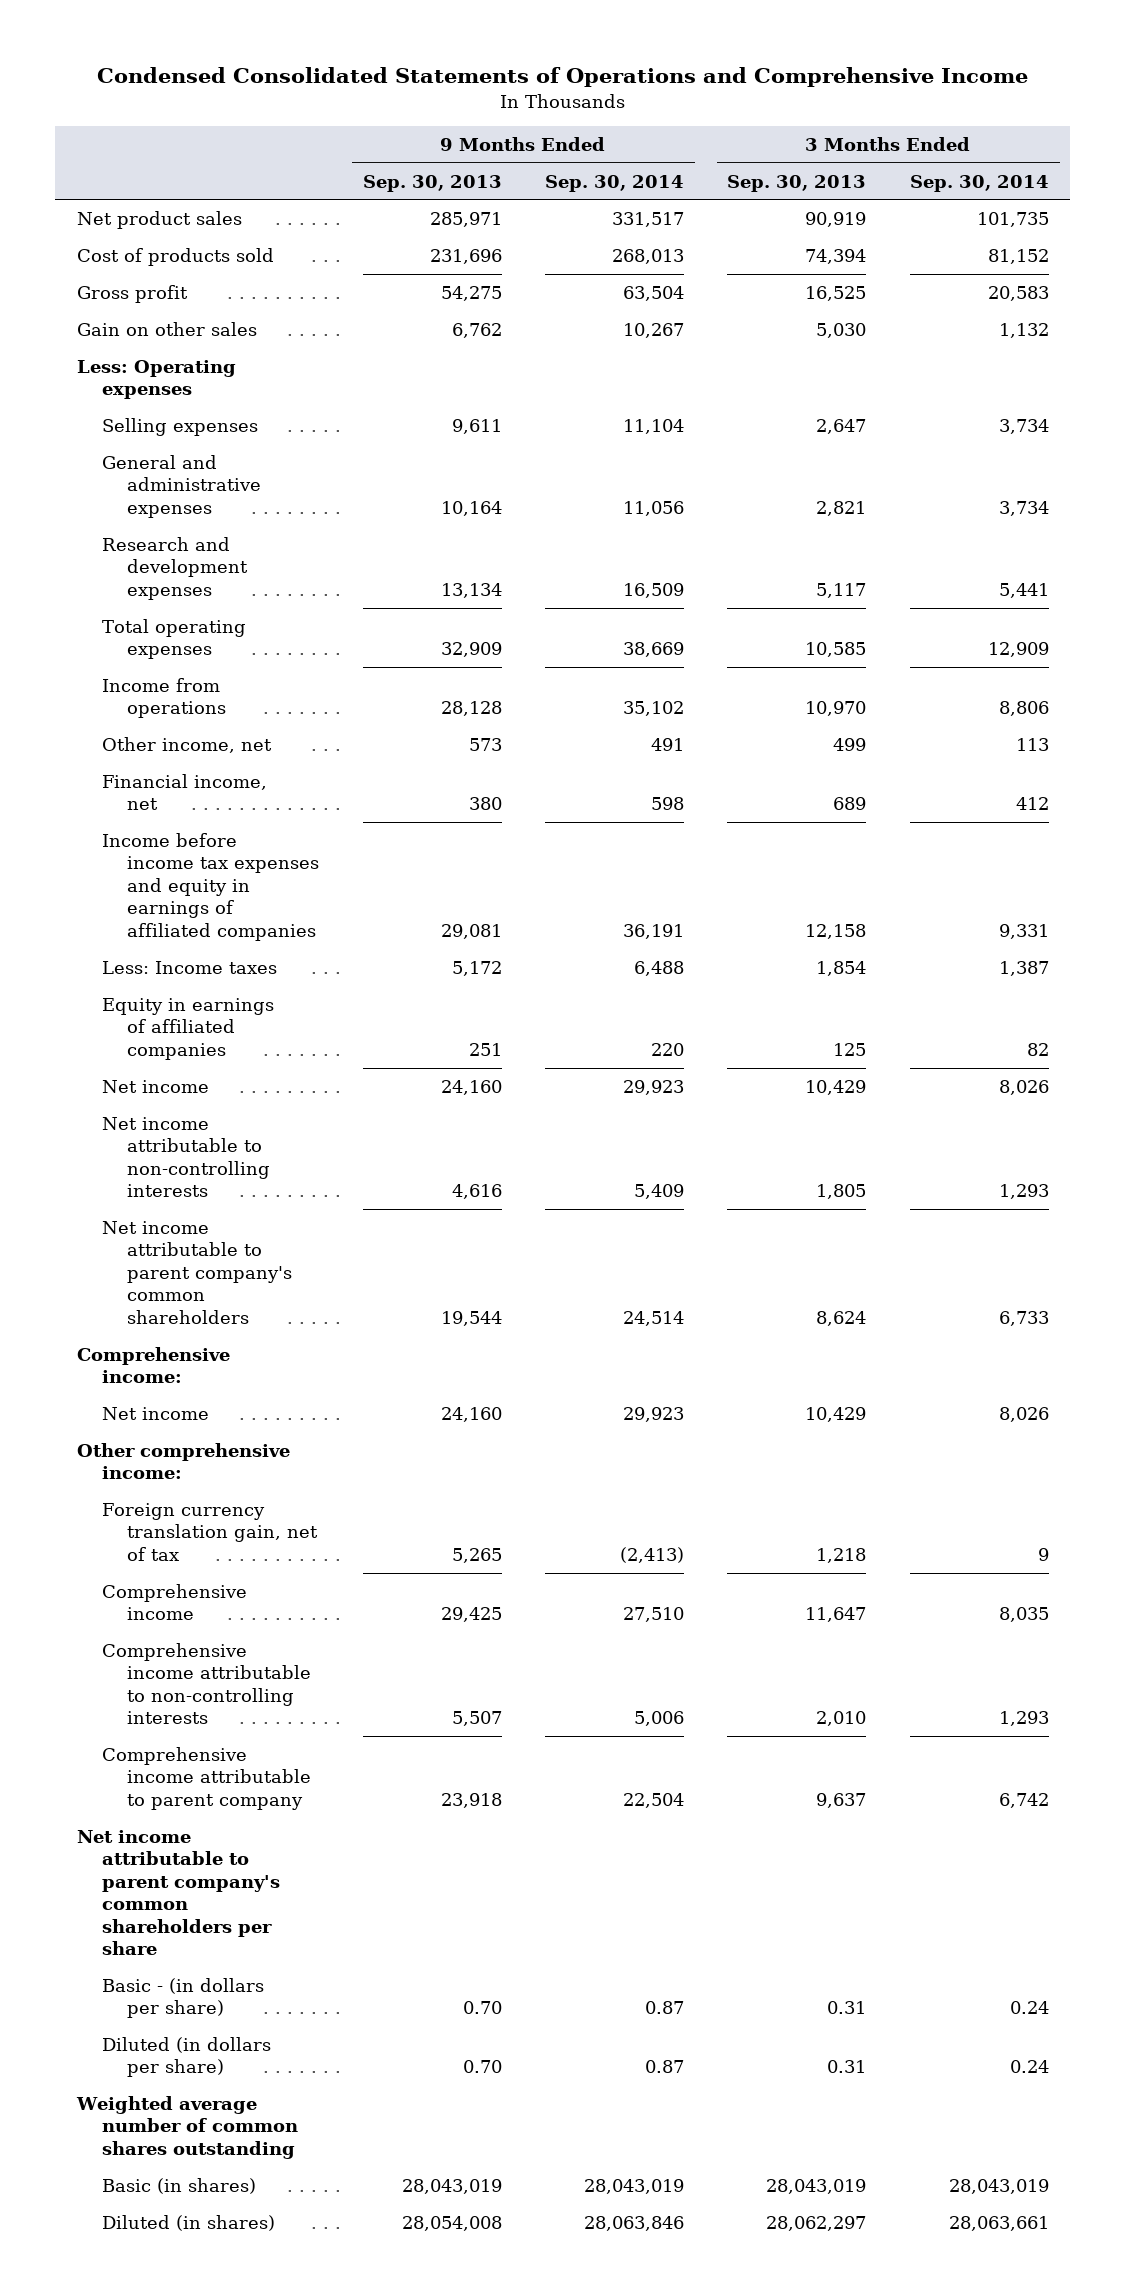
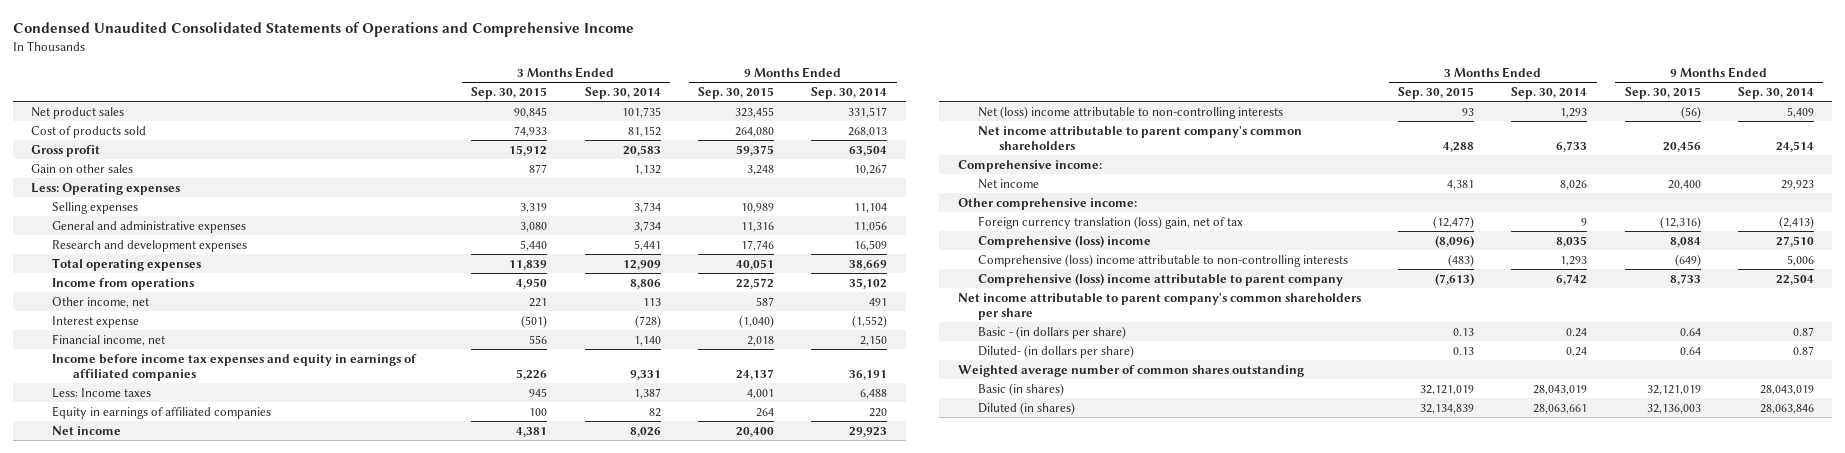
- Condensed Consolidated Statements of Operations and Comprehensive Income
+ Condensed Unaudited Consolidated Statements of Operations and Comprehensive Income
- | 9 Months Ended Sep. 30, 2013 | 9 Months Ended Sep. 30, 2014 | 3 Months Ended Sep. 30, 2013 | 3 Months Ended Sep. 30, 2014
+ | 3 Months Ended Sep. 30, 2015 | 3 Months Ended Sep. 30, 2014 | 9 Months Ended Sep. 30, 2015 | 9 Months Ended Sep. 30, 2014
- Financial income, net | 380 | 598 | 689 | 412
+ Interest expense | (501) | (728) | (1,040) | (1,552)
+ Financial income, net | 556 | 1,140 | 2,018 | 2,150
- Net income attributable to non-controlling interests | 4,616 | 5,409 | 1,805 | 1,293
+ Net (loss) income attributable to non-controlling interests | 93 | 1,293 | (56) | 5,409
- Foreign currency translation gain, net of tax | 5,265 | (2,413) | 1,218 | 9
- Comprehensive income | 29,425 | 27,510 | 11,647 | 8,035
- Comprehensive income attributable to non-controlling interests | 5,507 | 5,006 | 2,010 | 1,293
- Comprehensive income attributable to parent company | 23,918 | 22,504 | 9,637 | 6,742
+ Foreign currency translation (loss) gain, net of tax | (12,477) | 9 | (12,316) | (2,413)
+ Comprehensive (loss) income | (8,096) | 8,035 | 8,084 | 27,510
+ Comprehensive (loss) income attributable to non-controlling interests | (483) | 1,293 | (649) | 5,006
+ Comprehensive (loss) income attributable to parent company | (7,613) | 6,742 | 8,733 | 22,504
- Diluted (in dollars per share) | 0.70 | 0.87 | 0.31 | 0.24
+ Diluted- (in dollars per share) | 0.13 | 0.24 | 0.64 | 0.87

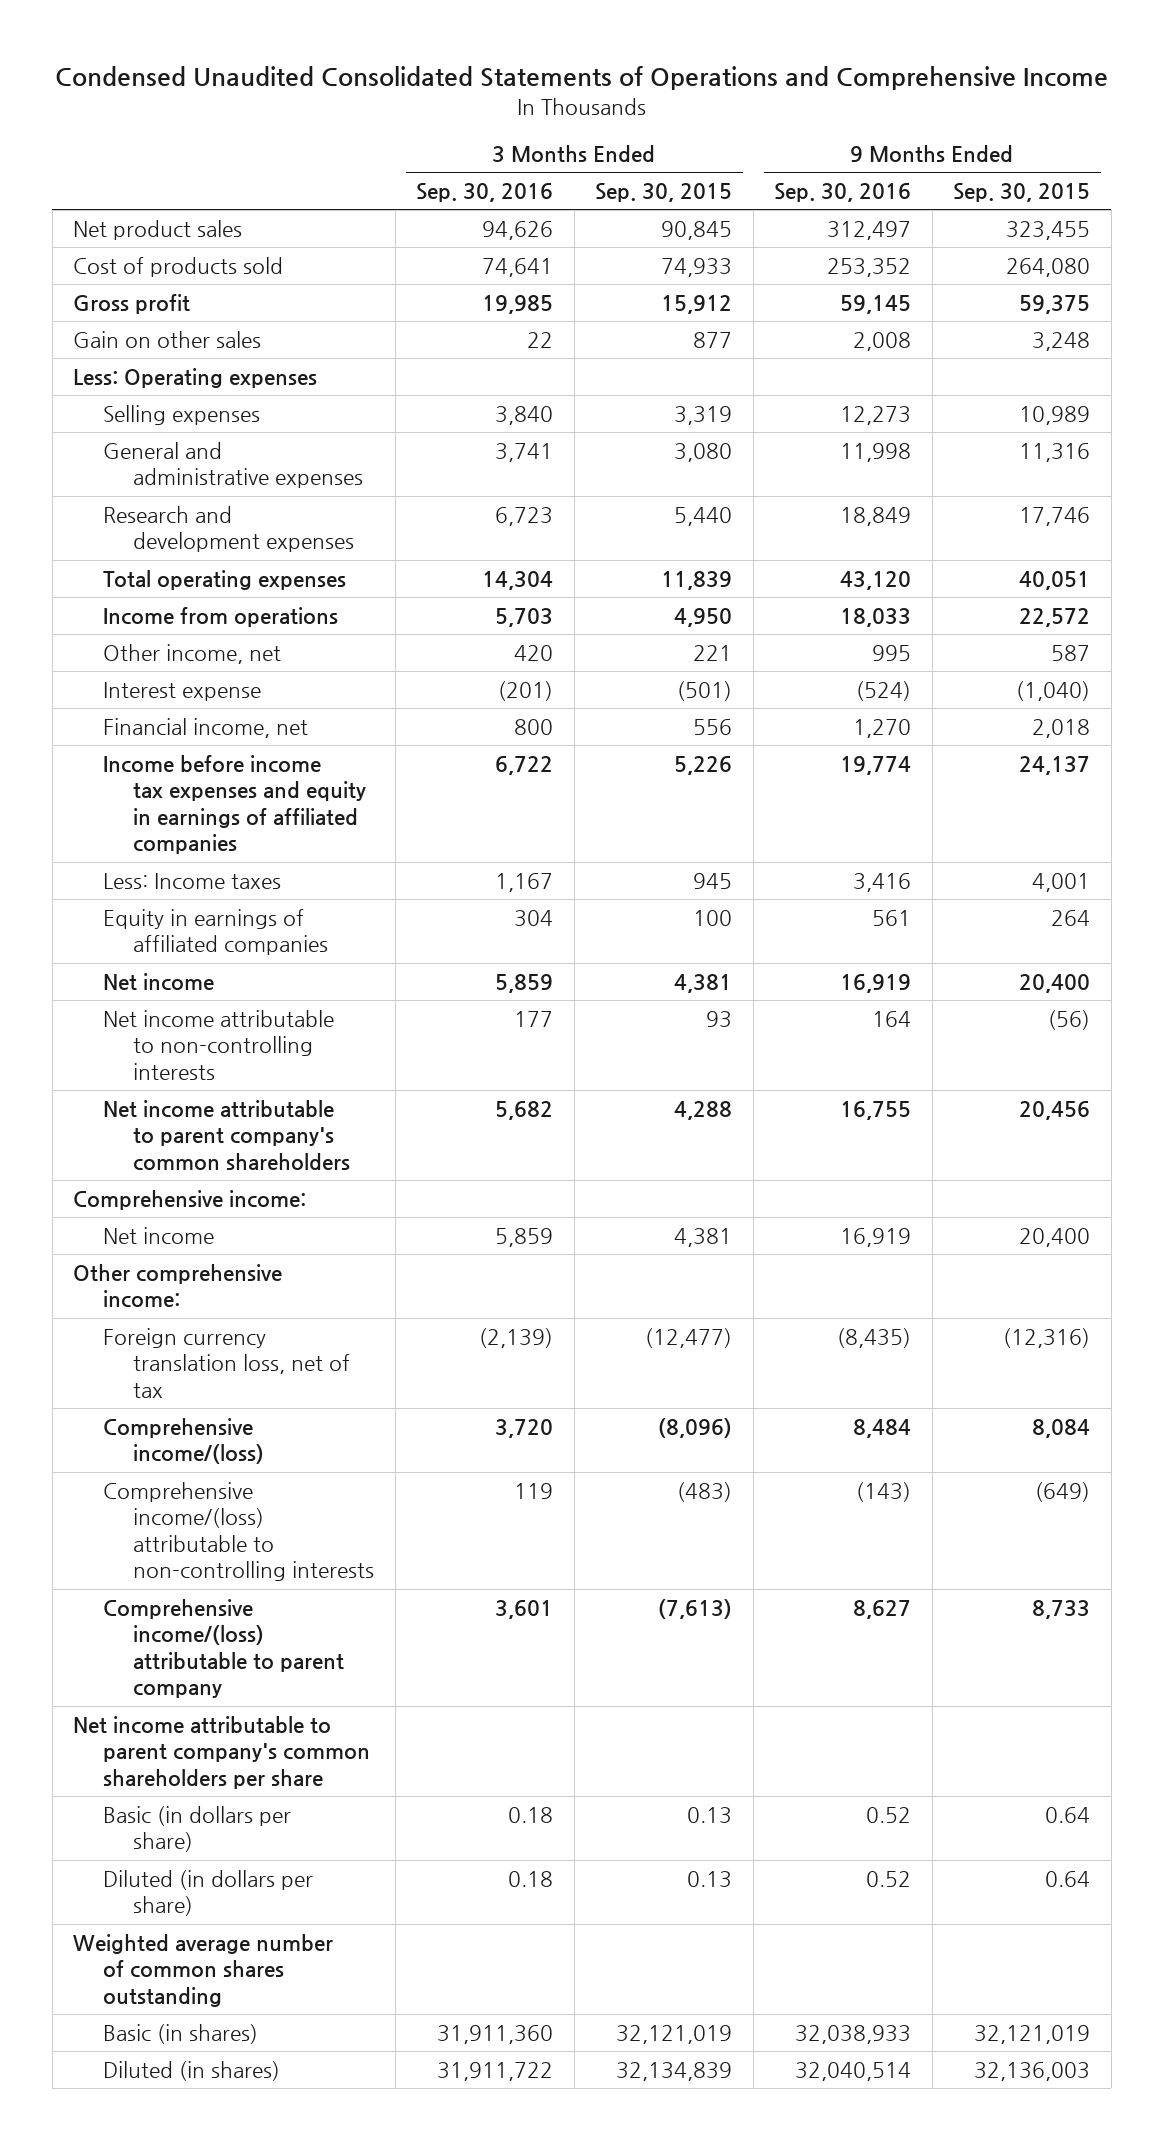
- | 3 Months Ended Sep. 30, 2015 | 3 Months Ended Sep. 30, 2014 | 9 Months Ended Sep. 30, 2015 | 9 Months Ended Sep. 30, 2014
+ | 3 Months Ended Sep. 30, 2016 | 3 Months Ended Sep. 30, 2015 | 9 Months Ended Sep. 30, 2016 | 9 Months Ended Sep. 30, 2015
- Net (loss) income attributable to non-controlling interests | 93 | 1,293 | (56) | 5,409
+ Net income attributable to non-controlling interests | 177 | 93 | 164 | (56)
- Foreign currency translation (loss) gain, net of tax | (12,477) | 9 | (12,316) | (2,413)
- Comprehensive (loss) income | (8,096) | 8,035 | 8,084 | 27,510
- Comprehensive (loss) income attributable to non-controlling interests | (483) | 1,293 | (649) | 5,006
- Comprehensive (loss) income attributable to parent company | (7,613) | 6,742 | 8,733 | 22,504
+ Foreign currency translation loss, net of tax | (2,139) | (12,477) | (8,435) | (12,316)
+ Comprehensive income/(loss) | 3,720 | (8,096) | 8,484 | 8,084
+ Comprehensive income/(loss) attributable to non-controlling interests | 119 | (483) | (143) | (649)
+ Comprehensive income/(loss) attributable to parent company | 3,601 | (7,613) | 8,627 | 8,733
- Basic - (in dollars per share) | 0.13 | 0.24 | 0.64 | 0.87
- Diluted- (in dollars per share) | 0.13 | 0.24 | 0.64 | 0.87
+ Basic (in dollars per share) | 0.18 | 0.13 | 0.52 | 0.64
+ Diluted (in dollars per share) | 0.18 | 0.13 | 0.52 | 0.64

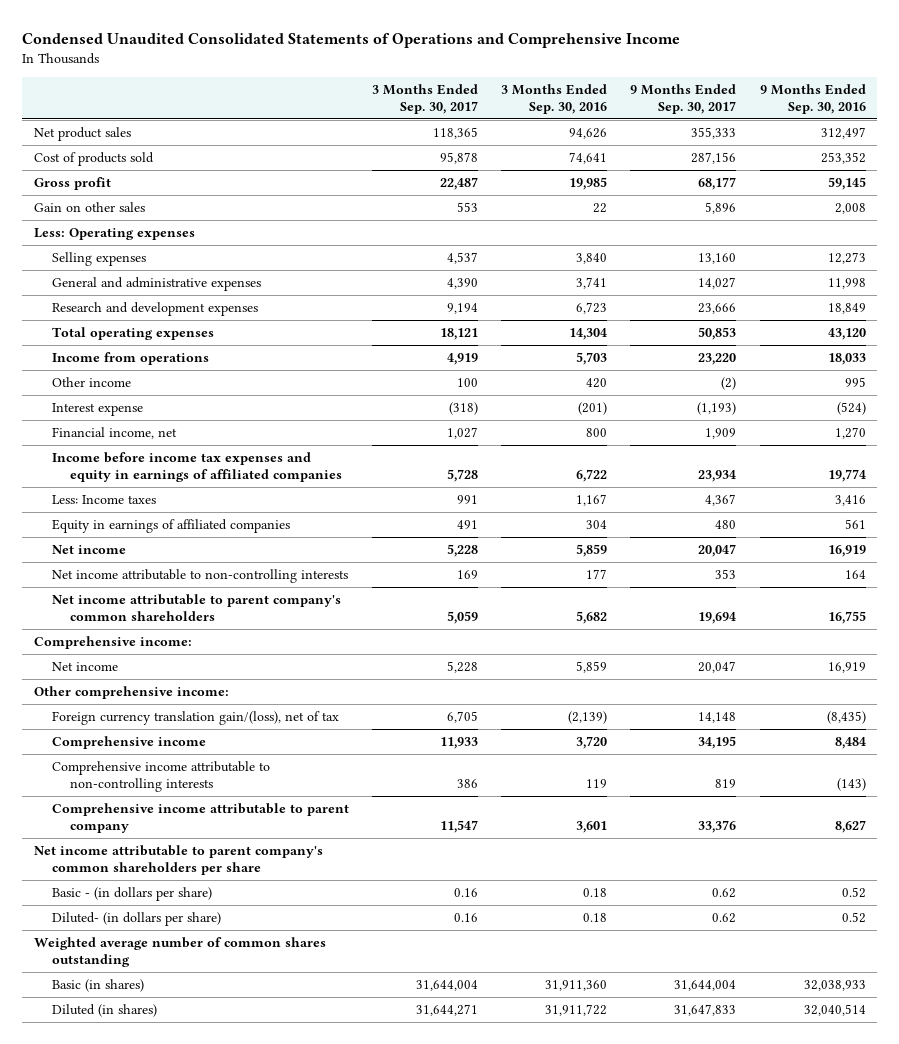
- | 3 Months Ended Sep. 30, 2016 | 3 Months Ended Sep. 30, 2015 | 9 Months Ended Sep. 30, 2016 | 9 Months Ended Sep. 30, 2015
+ | 3 Months Ended Sep. 30, 2017 | 3 Months Ended Sep. 30, 2016 | 9 Months Ended Sep. 30, 2017 | 9 Months Ended Sep. 30, 2016
- Other income, net | 420 | 221 | 995 | 587
+ Other income | 100 | 420 | (2) | 995
- Foreign currency translation loss, net of tax | (2,139) | (12,477) | (8,435) | (12,316)
- Comprehensive income/(loss) | 3,720 | (8,096) | 8,484 | 8,084
- Comprehensive income/(loss) attributable to non-controlling interests | 119 | (483) | (143) | (649)
- Comprehensive income/(loss) attributable to parent company | 3,601 | (7,613) | 8,627 | 8,733
+ Foreign currency translation gain/(loss), net of tax | 6,705 | (2,139) | 14,148 | (8,435)
+ Comprehensive income | 11,933 | 3,720 | 34,195 | 8,484
+ Comprehensive income attributable to non-controlling interests | 386 | 119 | 819 | (143)
+ Comprehensive income attributable to parent company | 11,547 | 3,601 | 33,376 | 8,627
- Basic (in dollars per share) | 0.18 | 0.13 | 0.52 | 0.64
- Diluted (in dollars per share) | 0.18 | 0.13 | 0.52 | 0.64
+ Basic - (in dollars per share) | 0.16 | 0.18 | 0.62 | 0.52
+ Diluted- (in dollars per share) | 0.16 | 0.18 | 0.62 | 0.52

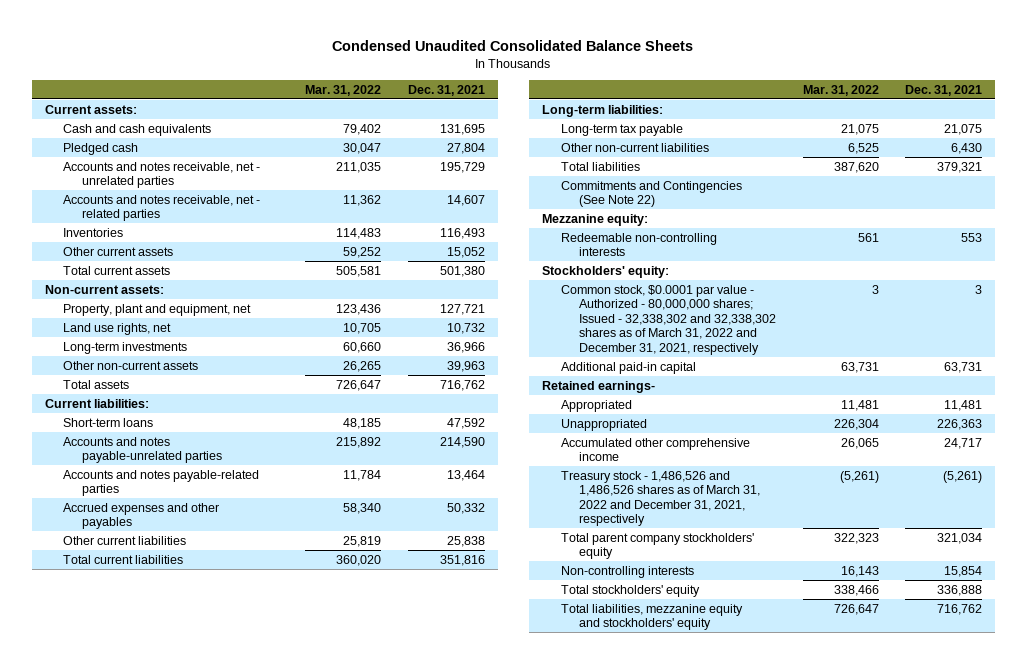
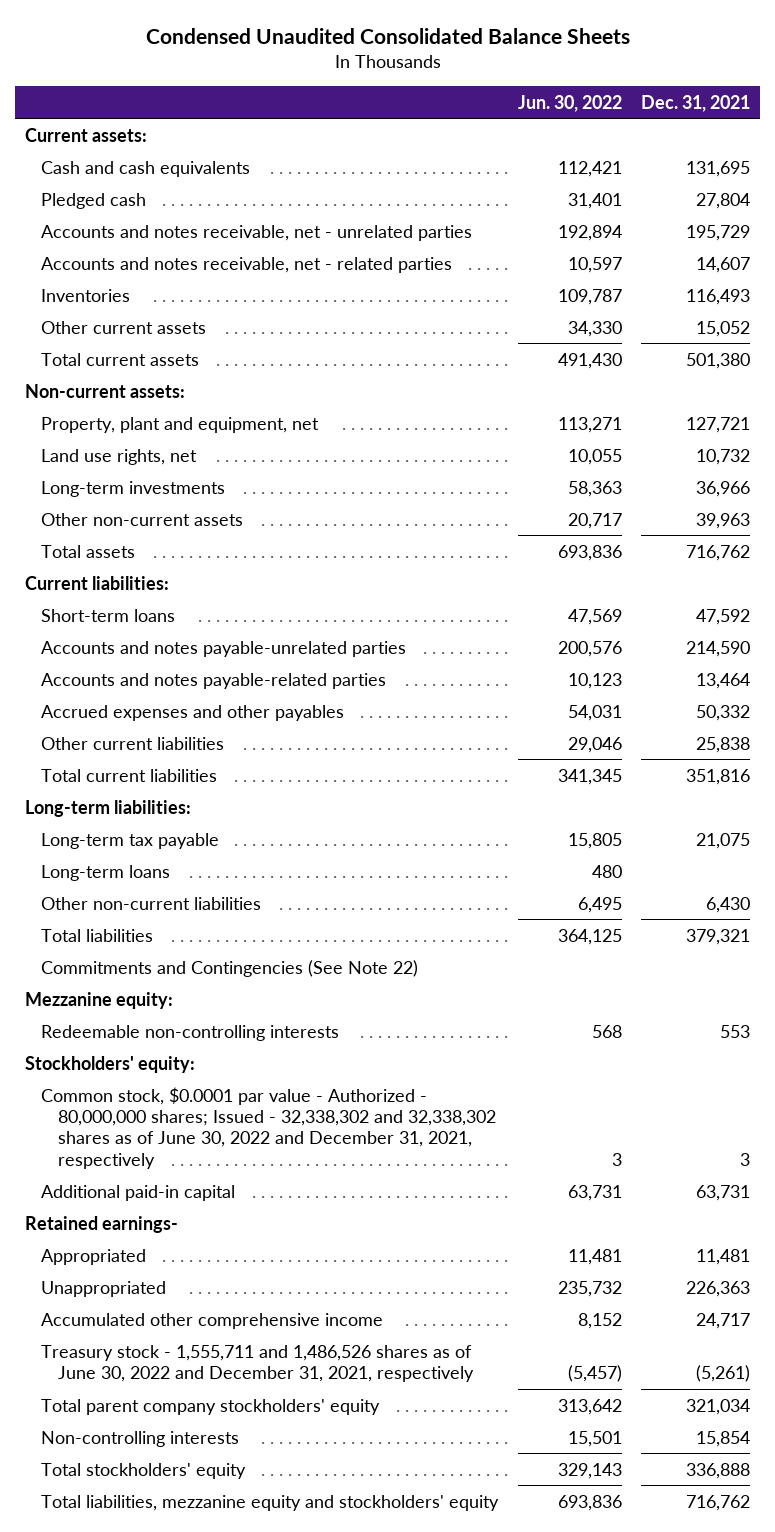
- | Mar. 31, 2022 | Dec. 31, 2021
+ | Jun. 30, 2022 | Dec. 31, 2021
+ Long-term loans | 480 |
- Common stock, $0.0001 par value - Authorized - 80,000,000 shares; Issued - 32,338,302 and 32,338,302 shares as of March 31, 2022 and December 31, 2021, respectively | 3 | 3
+ Common stock, $0.0001 par value - Authorized - 80,000,000 shares; Issued - 32,338,302 and 32,338,302 shares as of June 30, 2022 and December 31, 2021, respectively | 3 | 3
- Treasury stock - 1,486,526 and 1,486,526 shares as of March 31, 2022 and December 31, 2021, respectively | (5,261) | (5,261)
+ Treasury stock - 1,555,711 and 1,486,526 shares as of June 30, 2022 and December 31, 2021, respectively | (5,457) | (5,261)

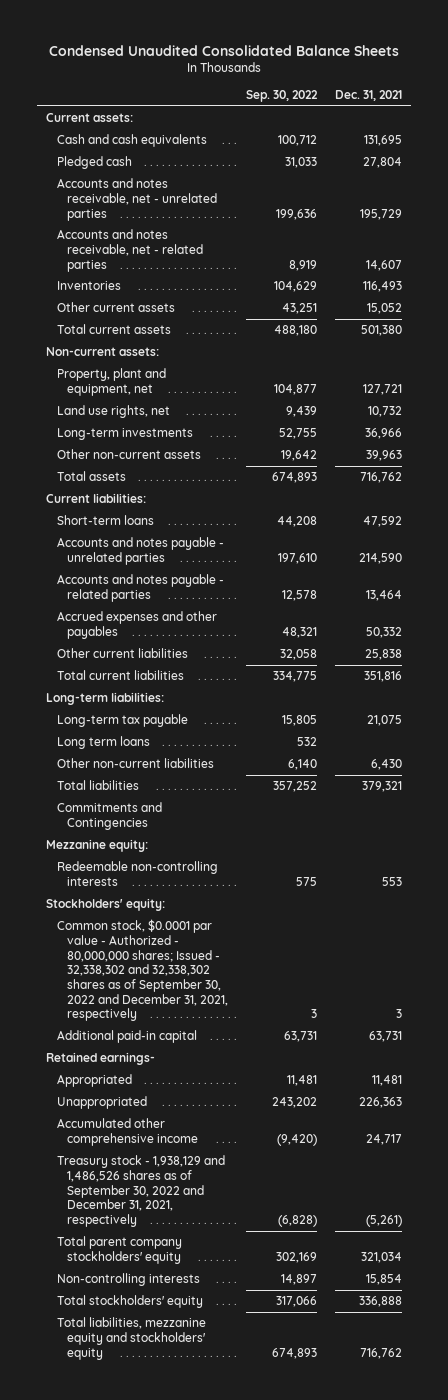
- | Jun. 30, 2022 | Dec. 31, 2021
+ | Sep. 30, 2022 | Dec. 31, 2021
- Accounts and notes payable-unrelated parties | 200,576 | 214,590
- Accounts and notes payable-related parties | 10,123 | 13,464
+ Accounts and notes payable - unrelated parties | 197,610 | 214,590
+ Accounts and notes payable - related parties | 12,578 | 13,464
- Long-term loans | 480 |
+ Long term loans | 532 |
- Commitments and Contingencies (See Note 22)
+ Commitments and Contingencies
- Common stock, $0.0001 par value - Authorized - 80,000,000 shares; Issued - 32,338,302 and 32,338,302 shares as of June 30, 2022 and December 31, 2021, respectively | 3 | 3
+ Common stock, $0.0001 par value - Authorized - 80,000,000 shares; Issued - 32,338,302 and 32,338,302 shares as of September 30, 2022 and December 31, 2021, respectively | 3 | 3
- Treasury stock - 1,555,711 and 1,486,526 shares as of June 30, 2022 and December 31, 2021, respectively | (5,457) | (5,261)
+ Treasury stock - 1,938,129 and 1,486,526 shares as of September 30, 2022 and December 31, 2021, respectively | (6,828) | (5,261)

